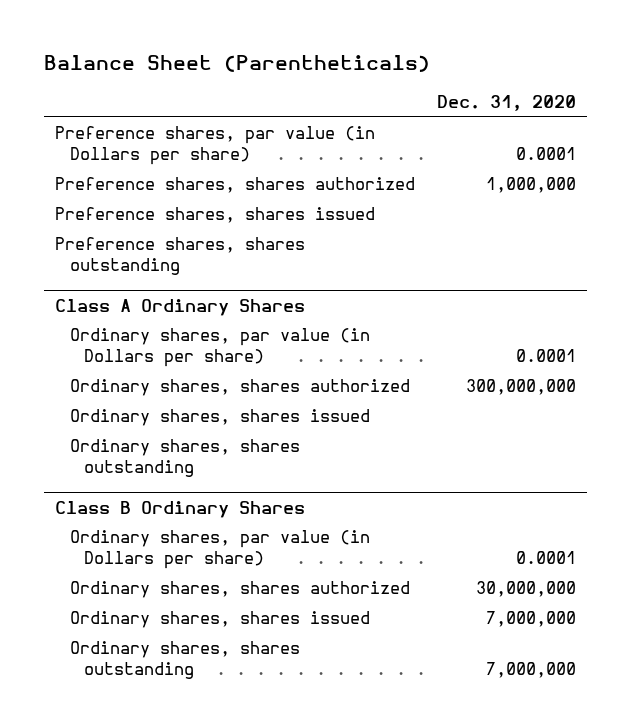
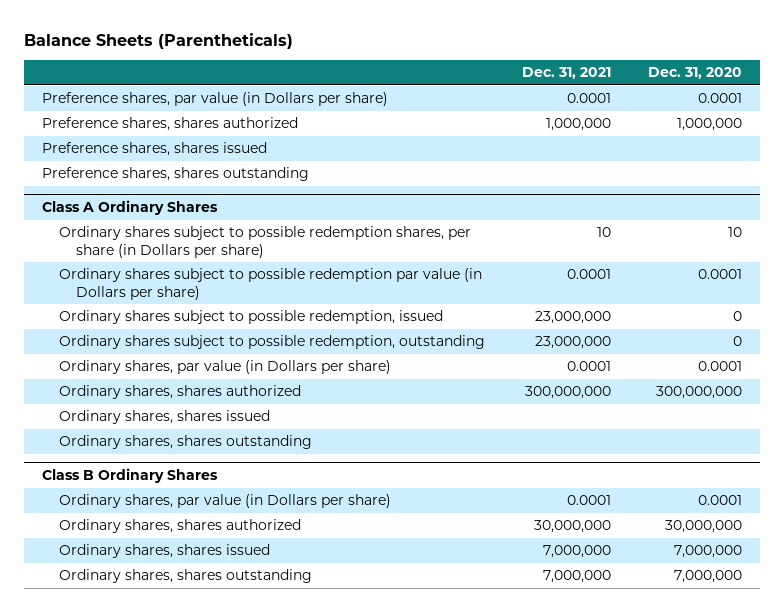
- Balance Sheet (Parentheticals)
+ Balance Sheets (Parentheticals)
- | Dec. 31, 2020
+ | Dec. 31, 2021 | Dec. 31, 2020
@ Class A Ordinary Shares
+ Ordinary shares subject to possible redemption shares, per share (in Dollars per share) | 10 | 10
+ Ordinary shares subject to possible redemption par value (in Dollars per share) | 0.0001 | 0.0001
+ Ordinary shares subject to possible redemption, issued | 23,000,000 | 0
+ Ordinary shares subject to possible redemption, outstanding | 23,000,000 | 0

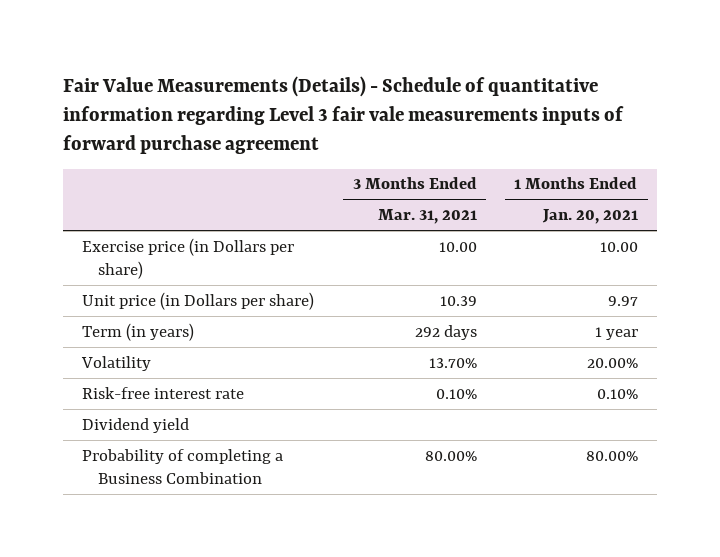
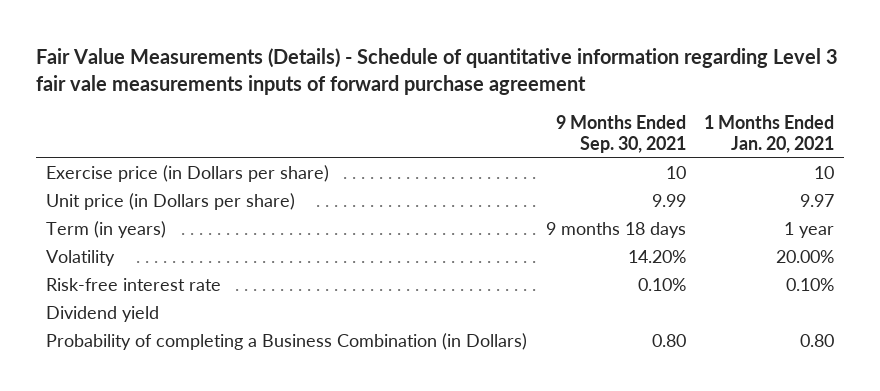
- | 3 Months Ended Mar. 31, 2021 | 1 Months Ended Jan. 20, 2021
+ | 9 Months Ended Sep. 30, 2021 | 1 Months Ended Jan. 20, 2021
- Exercise price (in Dollars per share) | 10.00 | 10.00
+ Exercise price (in Dollars per share) | 10 | 10
- Probability of completing a Business Combination | 80.00% | 80.00%
+ Probability of completing a Business Combination (in Dollars) | 0.80 | 0.80

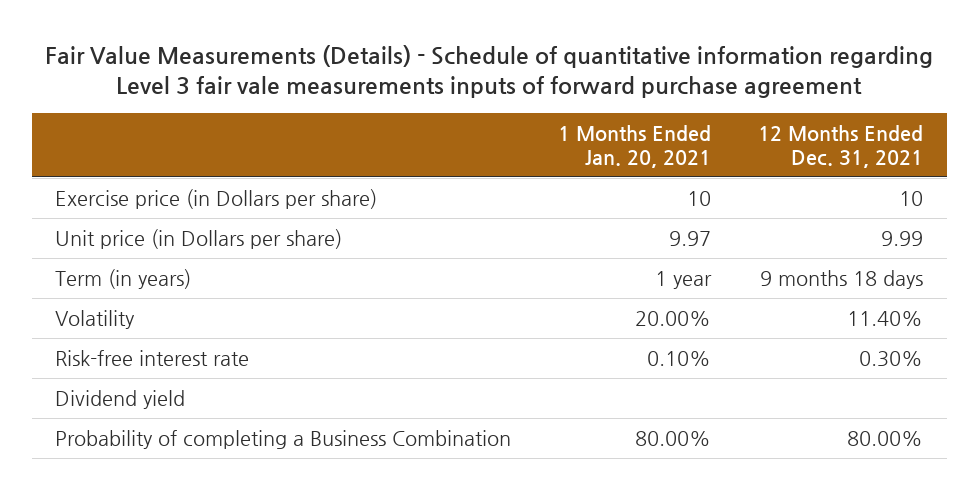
- | 9 Months Ended Sep. 30, 2021 | 1 Months Ended Jan. 20, 2021
+ | 1 Months Ended Jan. 20, 2021 | 12 Months Ended Dec. 31, 2021
- Probability of completing a Business Combination (in Dollars) | 0.80 | 0.80
+ Probability of completing a Business Combination | 80.00% | 80.00%

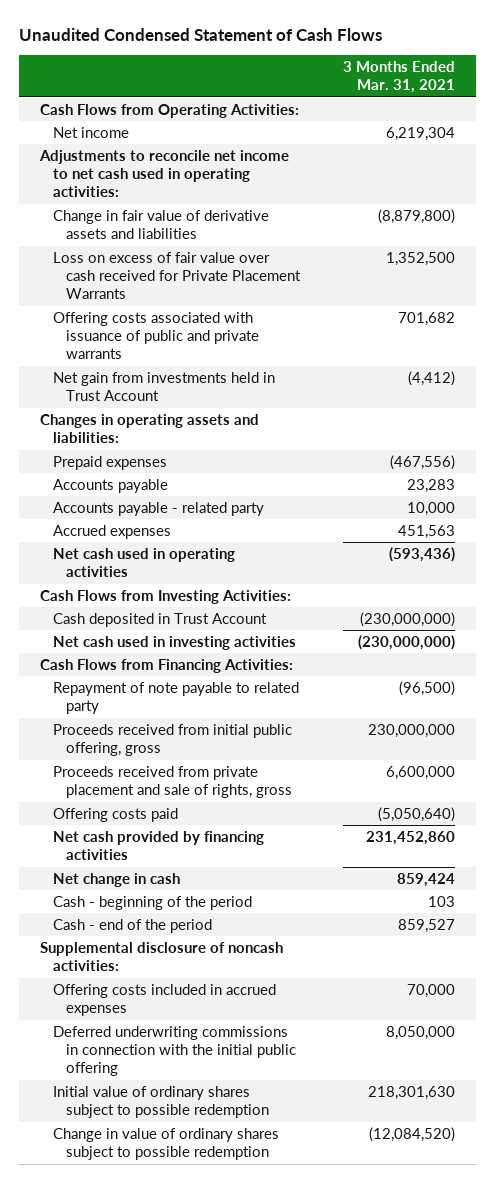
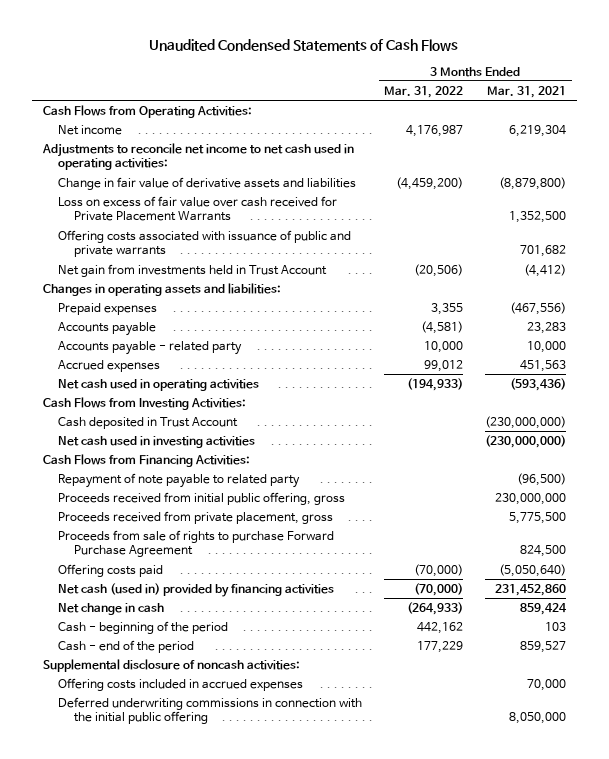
- Unaudited Condensed Statement of Cash Flows
+ Unaudited Condensed Statements of Cash Flows
- | 3 Months Ended Mar. 31, 2021
+ | 3 Months Ended Mar. 31, 2022 | 3 Months Ended Mar. 31, 2021
- Proceeds received from private placement and sale of rights, gross | 6,600,000
+ Proceeds received from private placement, gross | | 5,775,500
+ Proceeds from sale of rights to purchase Forward Purchase Agreement | | 824,500
- Net cash provided by financing activities | 231,452,860
+ Net cash (used in) provided by financing activities | (70,000) | 231,452,860
- Initial value of ordinary shares subject to possible redemption | 218,301,630
- Change in value of ordinary shares subject to possible redemption | (12,084,520)

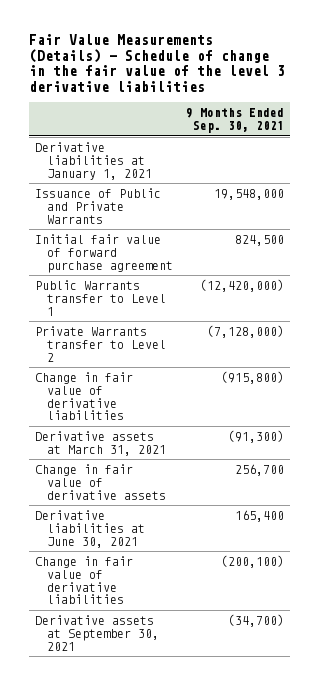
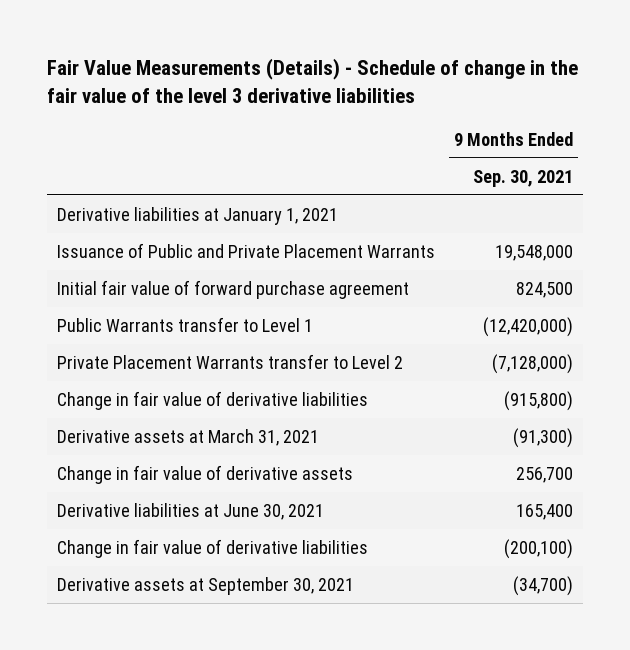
- Issuance of Public and Private Warrants | 19,548,000
+ Issuance of Public and Private Placement Warrants | 19,548,000
- Private Warrants transfer to Level 2 | (7,128,000)
+ Private Placement Warrants transfer to Level 2 | (7,128,000)

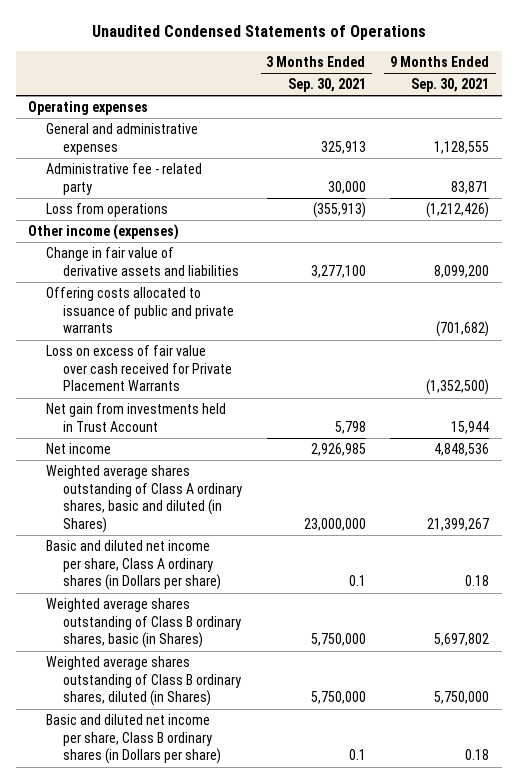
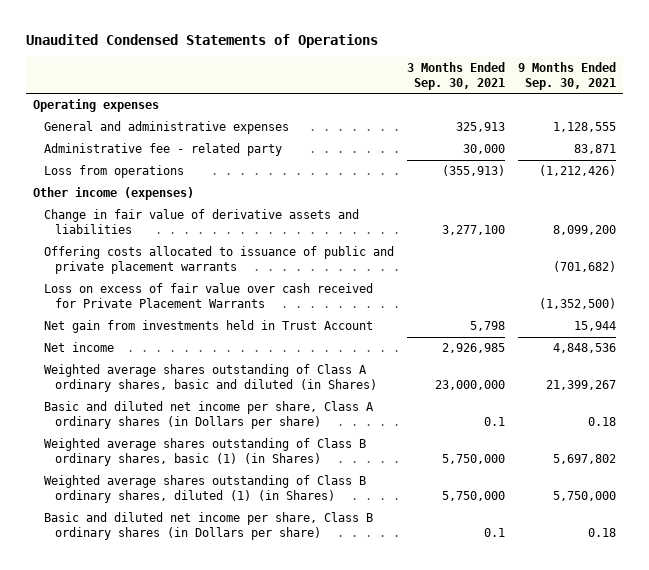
- Offering costs allocated to issuance of public and private warrants | | (701,682)
+ Offering costs allocated to issuance of public and private placement warrants | | (701,682)
- Weighted average shares outstanding of Class B ordinary shares, basic (in Shares) | 5,750,000 | 5,697,802
- Weighted average shares outstanding of Class B ordinary shares, diluted (in Shares) | 5,750,000 | 5,750,000
+ Weighted average shares outstanding of Class B ordinary shares, basic (1) (in Shares) | 5,750,000 | 5,697,802
+ Weighted average shares outstanding of Class B ordinary shares, diluted (1) (in Shares) | 5,750,000 | 5,750,000

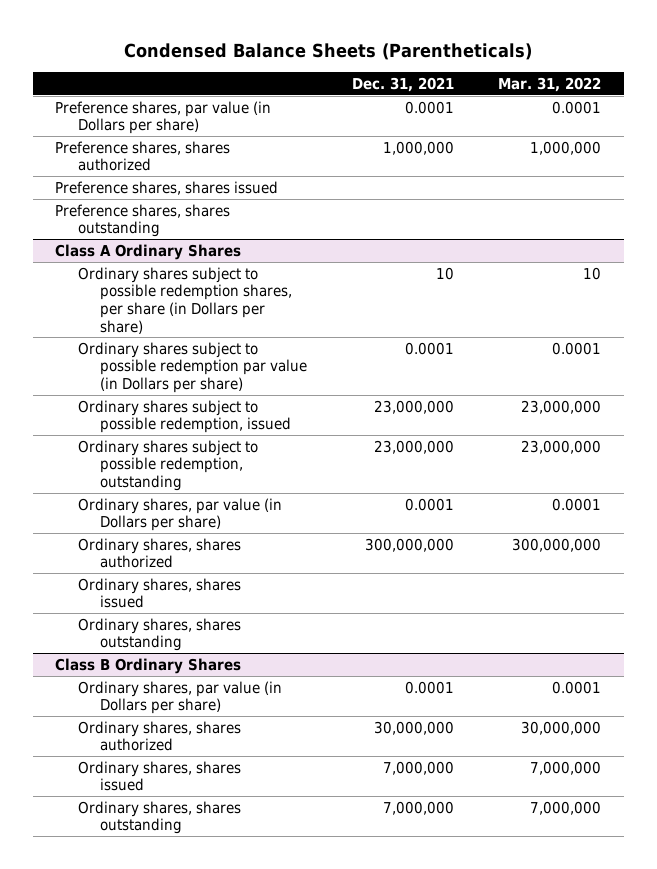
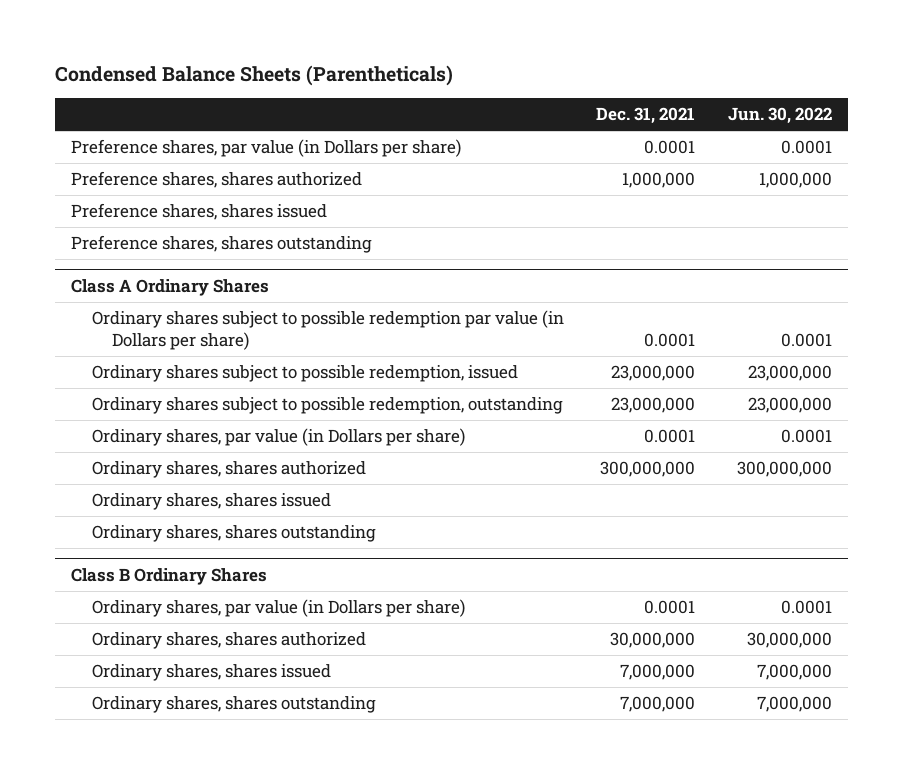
- | Dec. 31, 2021 | Mar. 31, 2022
+ | Dec. 31, 2021 | Jun. 30, 2022
@ Class A Ordinary Shares
- Ordinary shares subject to possible redemption shares, per share (in Dollars per share) | 10 | 10

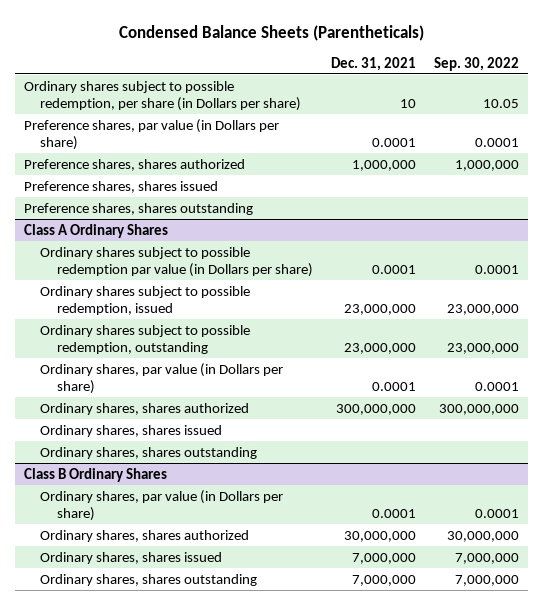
- | Dec. 31, 2021 | Jun. 30, 2022
+ | Dec. 31, 2021 | Sep. 30, 2022
+ Ordinary shares subject to possible redemption, per share (in Dollars per share) | 10 | 10.05

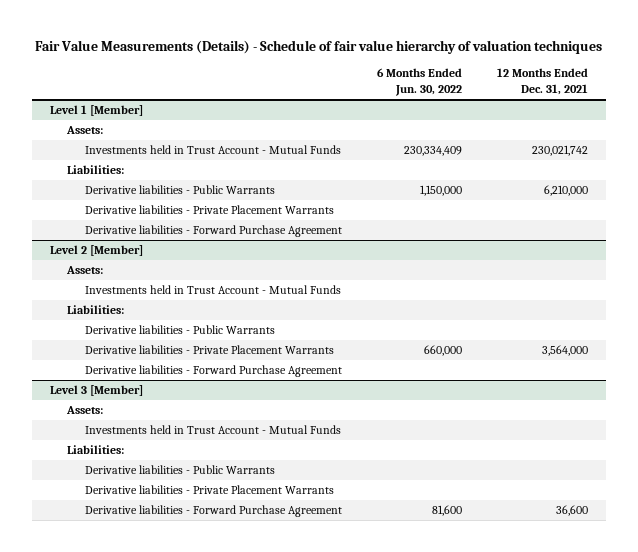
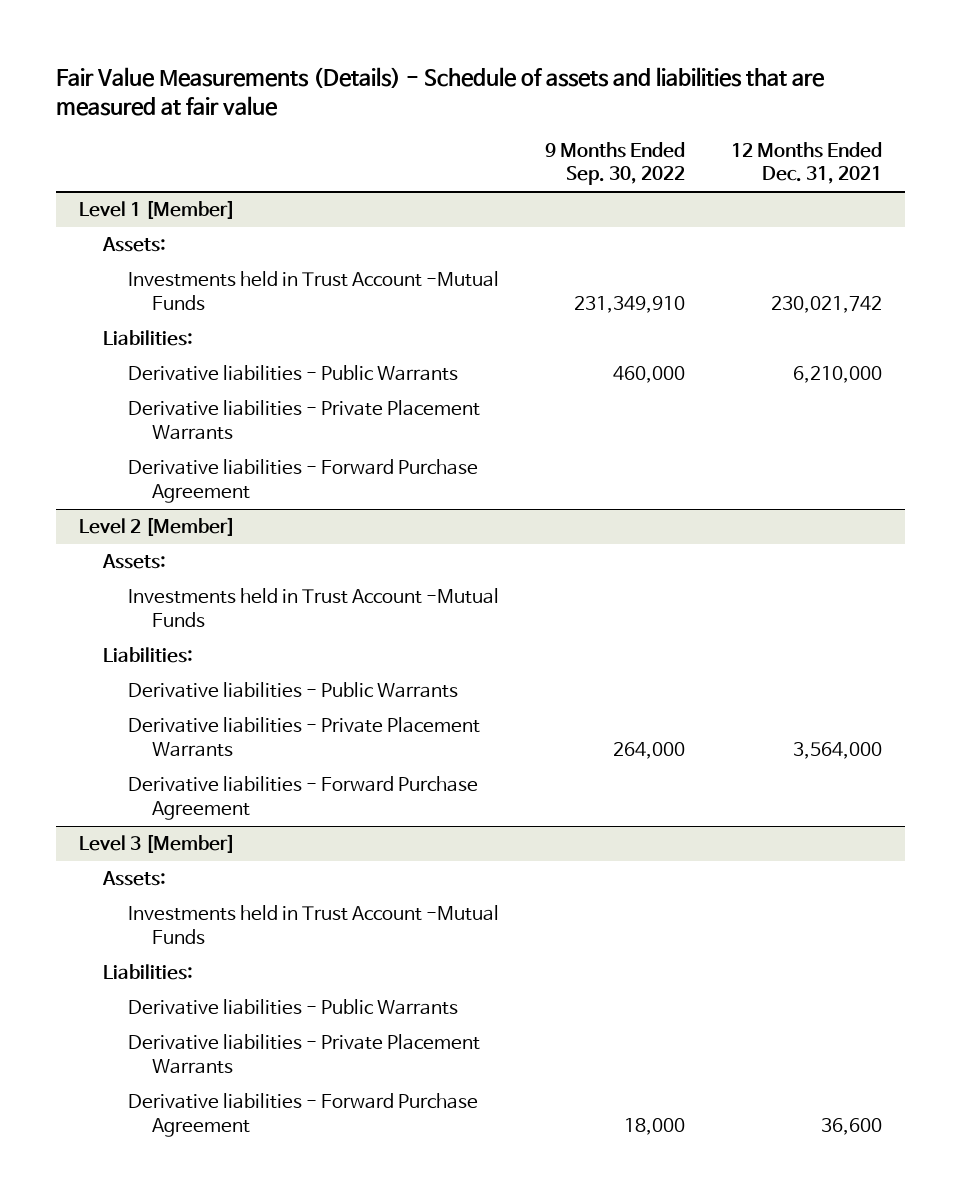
- Fair Value Measurements (Details) - Schedule of fair value hierarchy of valuation techniques
+ Fair Value Measurements (Details) - Schedule of assets and liabilities that are measured at fair value
- | 6 Months Ended Jun. 30, 2022 | 12 Months Ended Dec. 31, 2021
+ | 9 Months Ended Sep. 30, 2022 | 12 Months Ended Dec. 31, 2021
@ Level 1 [Member]
- Investments held in Trust Account - Mutual Funds | 230,334,409 | 230,021,742
+ Investments held in Trust Account -Mutual Funds | 231,349,910 | 230,021,742
@ Level 2 [Member]
- Investments held in Trust Account - Mutual Funds
+ Investments held in Trust Account -Mutual Funds
@ Level 3 [Member]
- Investments held in Trust Account - Mutual Funds
+ Investments held in Trust Account -Mutual Funds

